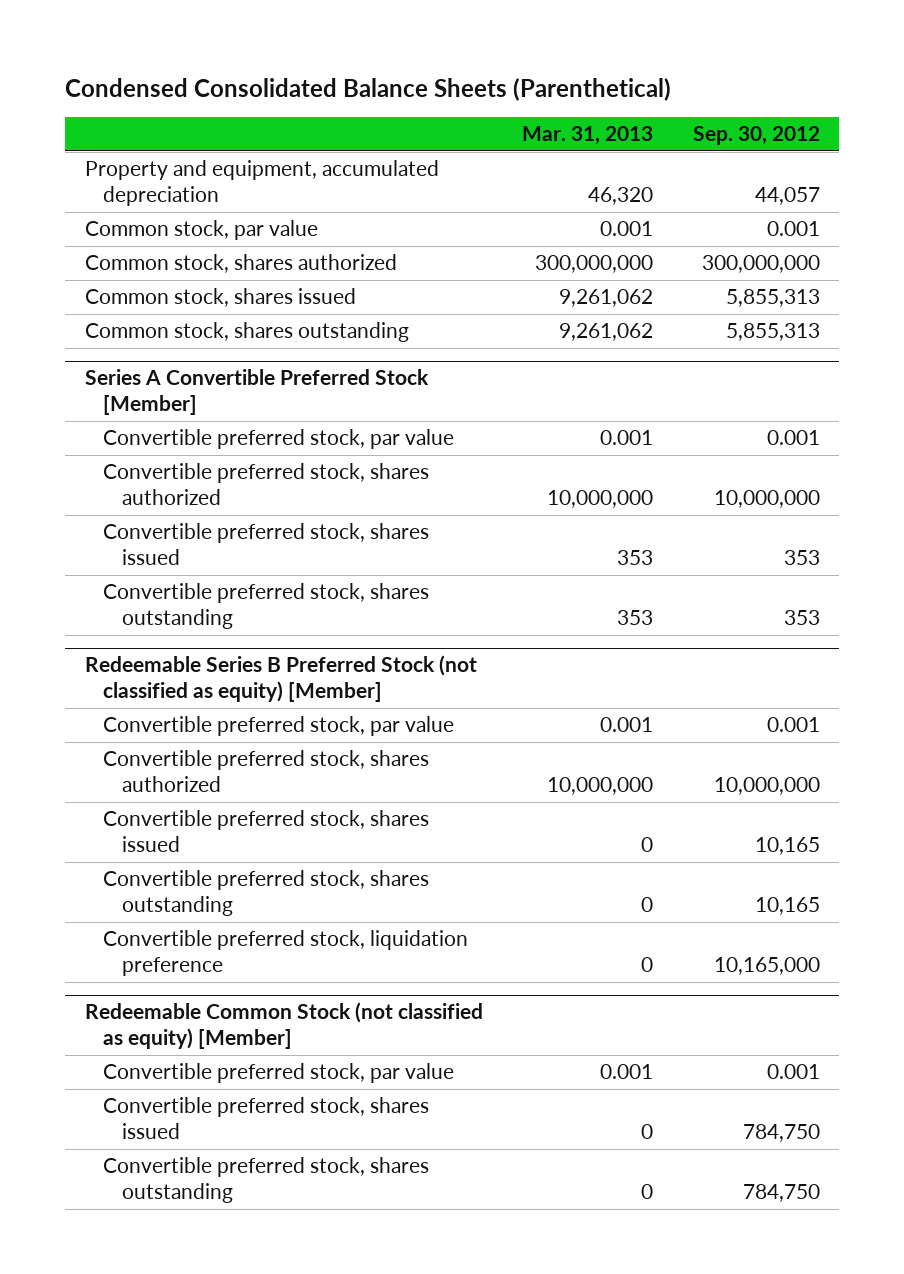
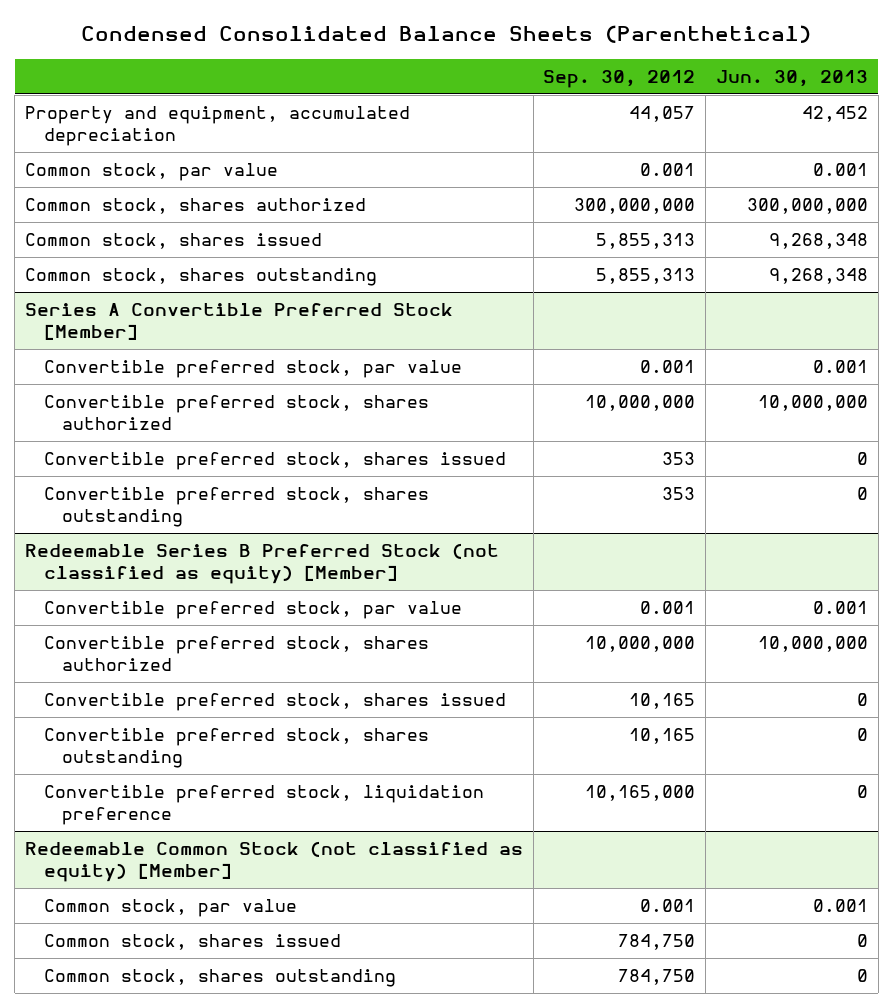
- | Mar. 31, 2013 | Sep. 30, 2012
+ | Sep. 30, 2012 | Jun. 30, 2013
@ Redeemable Common Stock (not classified as equity) [Member]
- Convertible preferred stock, par value | 0.001 | 0.001
- Convertible preferred stock, shares issued | 0 | 784,750
- Convertible preferred stock, shares outstanding | 0 | 784,750
+ Common stock, par value | 0.001 | 0.001
+ Common stock, shares issued | 784,750 | 0
+ Common stock, shares outstanding | 784,750 | 0

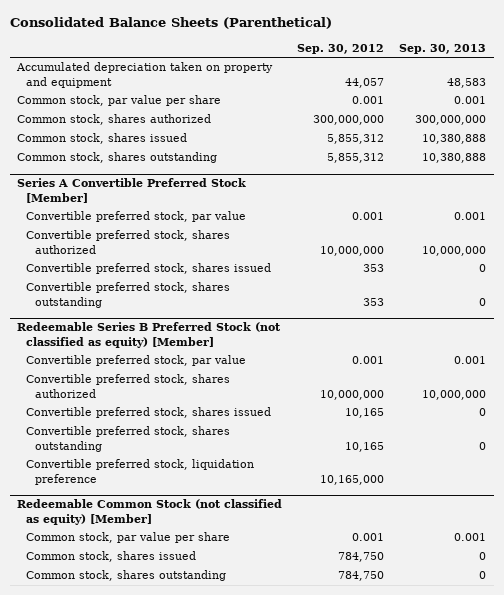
- Condensed Consolidated Balance Sheets (Parenthetical)
+ Consolidated Balance Sheets (Parenthetical)
- | Sep. 30, 2012 | Jun. 30, 2013
+ | Sep. 30, 2012 | Sep. 30, 2013
- Property and equipment, accumulated depreciation | 44,057 | 42,452
- Common stock, par value | 0.001 | 0.001
+ Accumulated depreciation taken on property and equipment | 44,057 | 48,583
+ Common stock, par value per share | 0.001 | 0.001
- Common stock, shares issued | 5,855,313 | 9,268,348
- Common stock, shares outstanding | 5,855,313 | 9,268,348
+ Common stock, shares issued | 5,855,312 | 10,380,888
+ Common stock, shares outstanding | 5,855,312 | 10,380,888
@ Redeemable Common Stock (not classified as equity) [Member]
- Common stock, par value | 0.001 | 0.001
+ Common stock, par value per share | 0.001 | 0.001

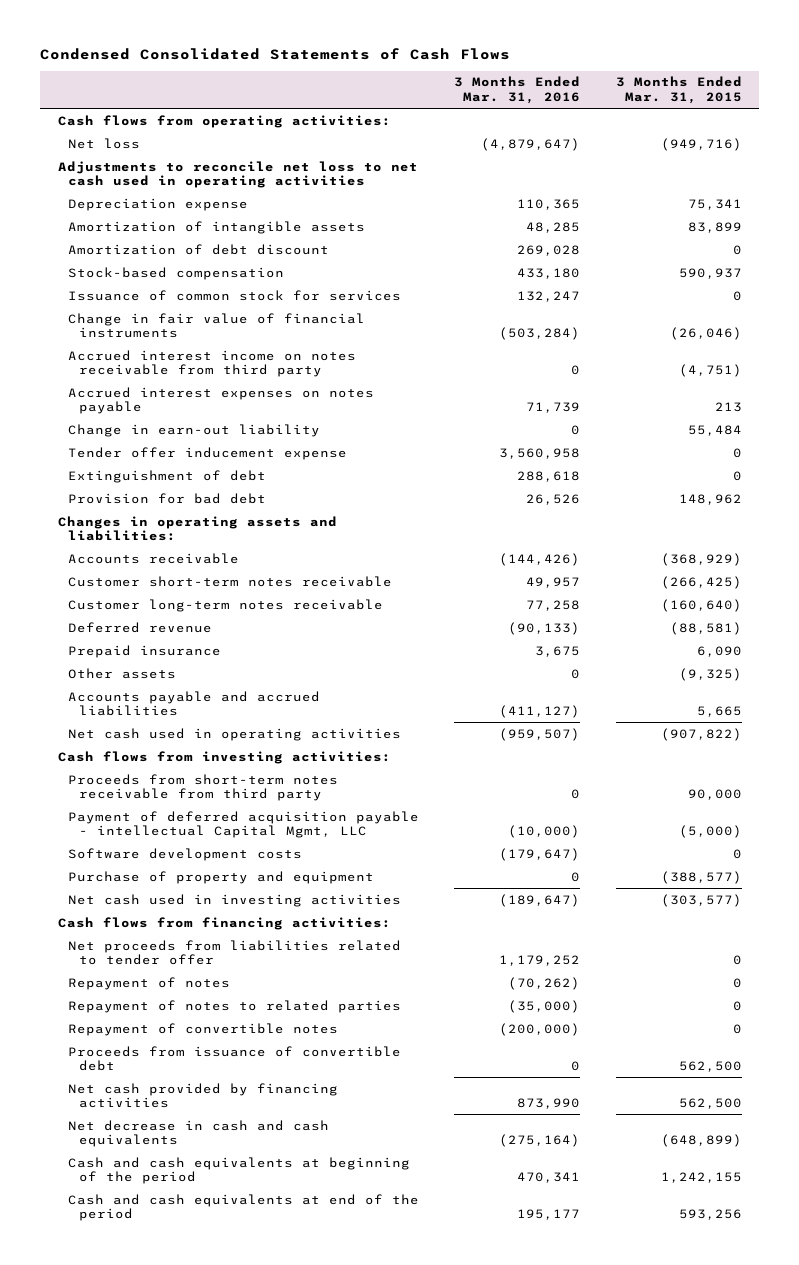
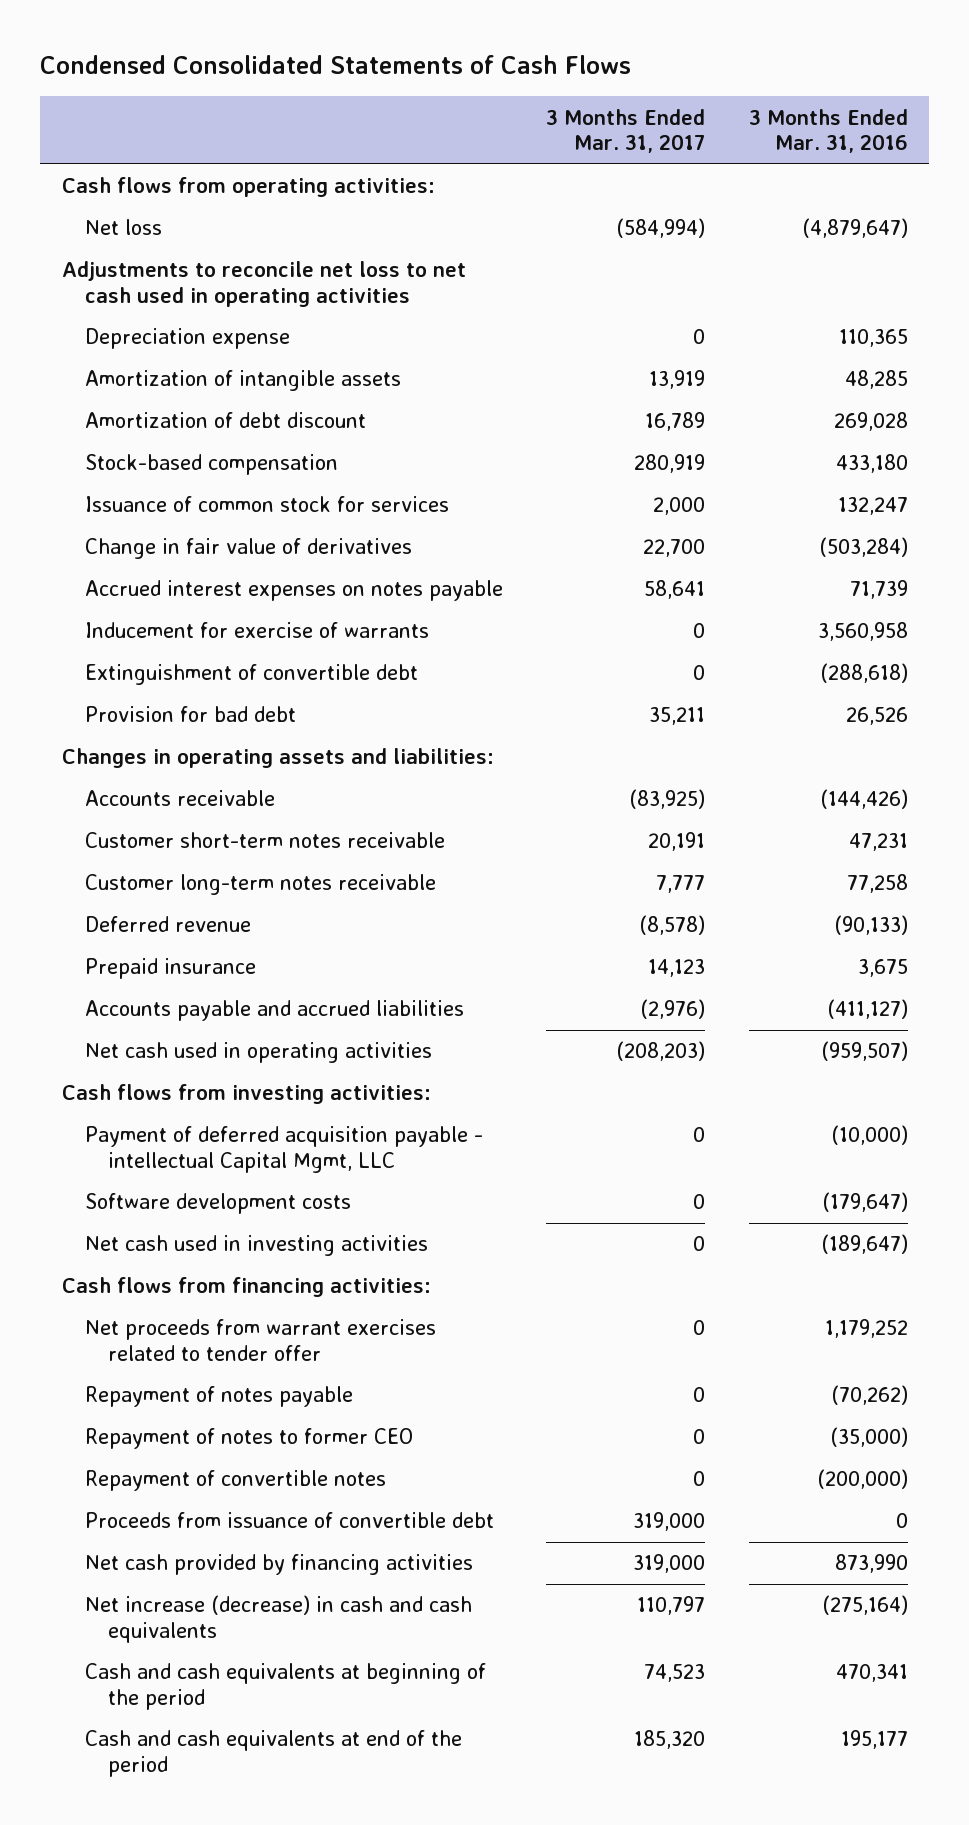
- | 3 Months Ended Mar. 31, 2016 | 3 Months Ended Mar. 31, 2015
+ | 3 Months Ended Mar. 31, 2017 | 3 Months Ended Mar. 31, 2016
- Change in fair value of financial instruments | (503,284) | (26,046)
- Accrued interest income on notes receivable from third party | 0 | (4,751)
+ Change in fair value of derivatives | 22,700 | (503,284)
- Change in earn-out liability | 0 | 55,484
- Tender offer inducement expense | 3,560,958 | 0
- Extinguishment of debt | 288,618 | 0
+ Inducement for exercise of warrants | 0 | 3,560,958
+ Extinguishment of convertible debt | 0 | (288,618)
- Customer short-term notes receivable | 49,957 | (266,425)
+ Customer short-term notes receivable | 20,191 | 47,231
- Other assets | 0 | (9,325)
- Proceeds from short-term notes receivable from third party | 0 | 90,000
- Purchase of property and equipment | 0 | (388,577)
- Net proceeds from liabilities related to tender offer | 1,179,252 | 0
- Repayment of notes | (70,262) | 0
- Repayment of notes to related parties | (35,000) | 0
+ Net proceeds from warrant exercises related to tender offer | 0 | 1,179,252
+ Repayment of notes payable | 0 | (70,262)
+ Repayment of notes to former CEO | 0 | (35,000)
- Net decrease in cash and cash equivalents | (275,164) | (648,899)
+ Net increase (decrease) in cash and cash equivalents | 110,797 | (275,164)

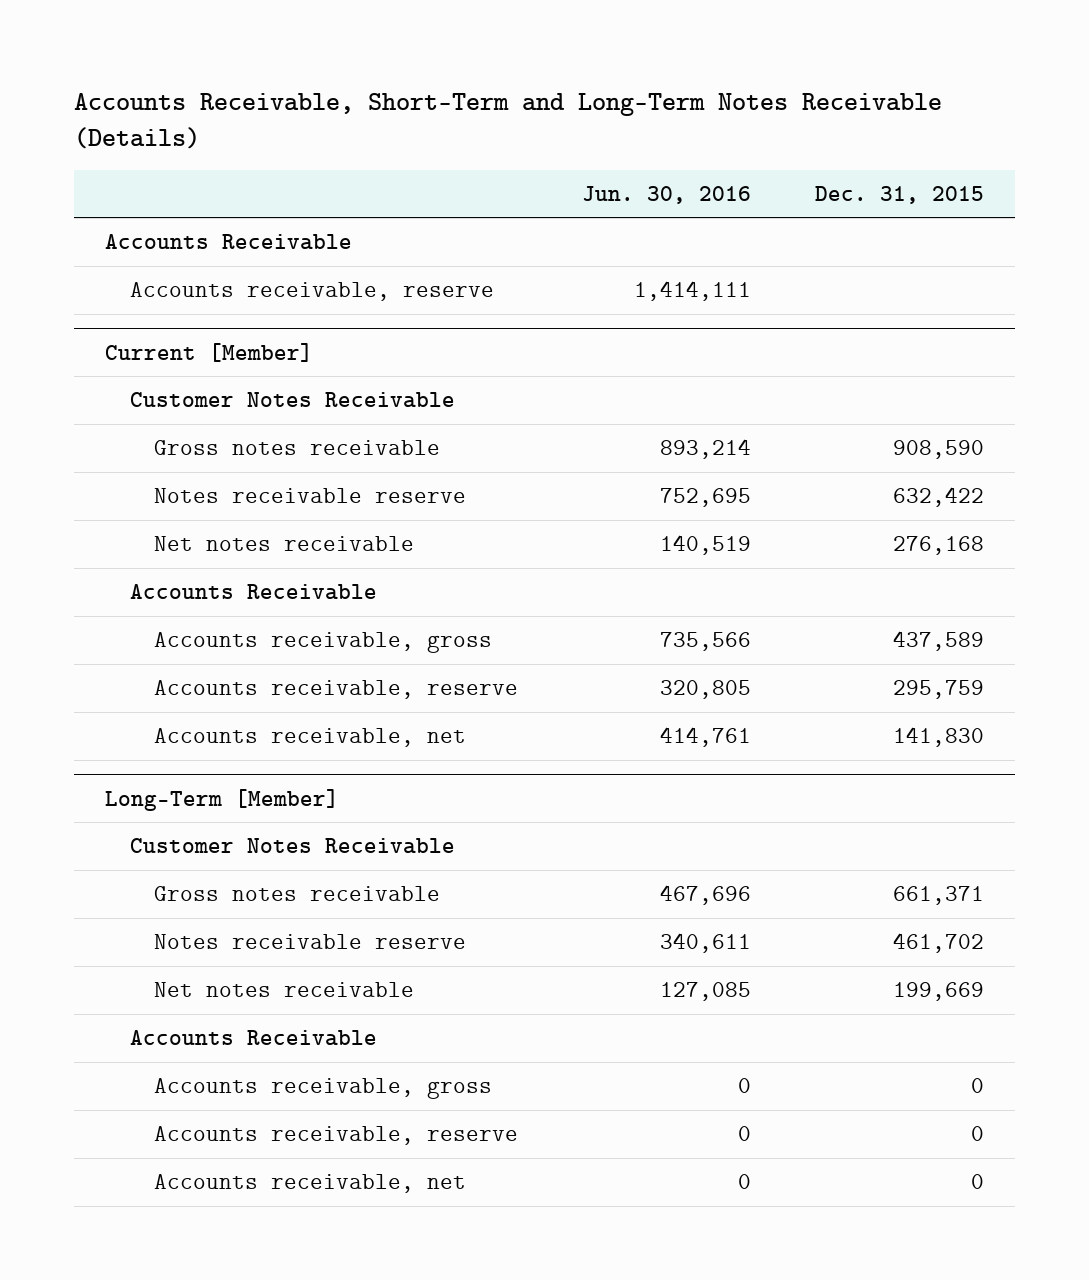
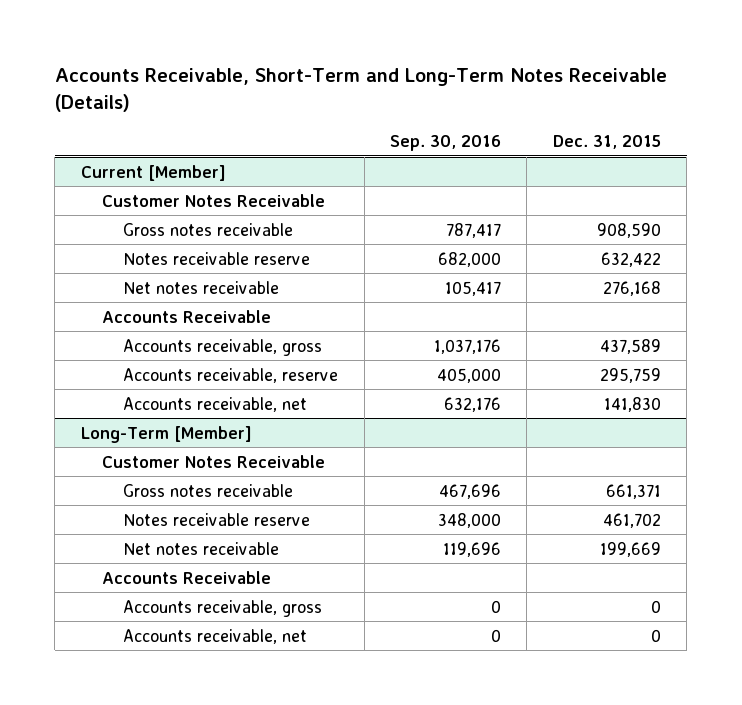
- | Jun. 30, 2016 | Dec. 31, 2015
+ | Sep. 30, 2016 | Dec. 31, 2015
- Accounts Receivable
- Accounts receivable, reserve | 1,414,111 |
@ Long-Term [Member]
- Accounts receivable, reserve | 0 | 0

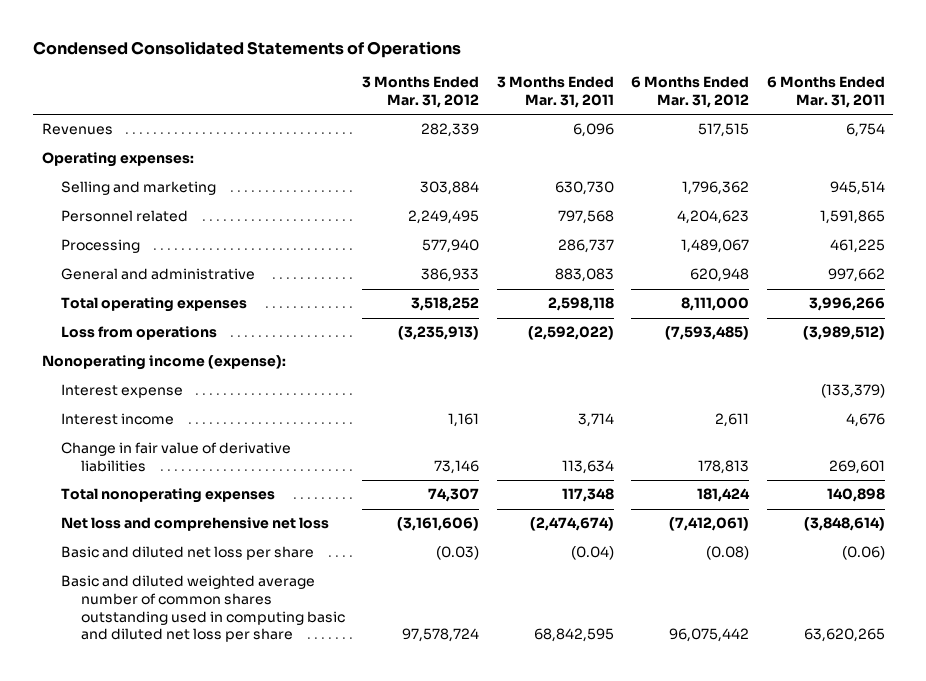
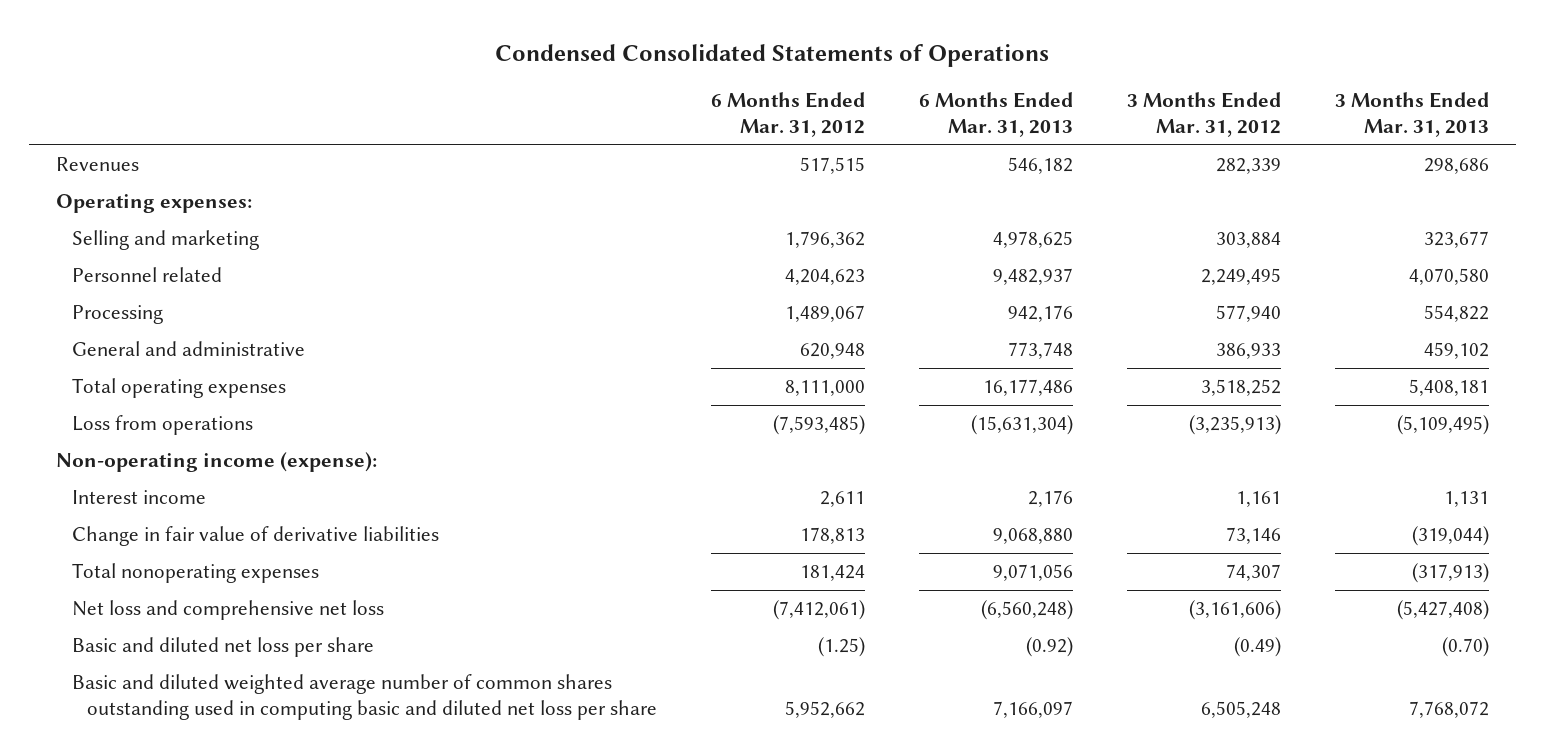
- | 3 Months Ended Mar. 31, 2012 | 3 Months Ended Mar. 31, 2011 | 6 Months Ended Mar. 31, 2012 | 6 Months Ended Mar. 31, 2011
+ | 6 Months Ended Mar. 31, 2012 | 6 Months Ended Mar. 31, 2013 | 3 Months Ended Mar. 31, 2012 | 3 Months Ended Mar. 31, 2013
- Nonoperating income (expense):
- Interest expense | | | | (133,379)
+ Non-operating income (expense):
- Basic and diluted net loss per share | (0.03) | (0.04) | (0.08) | (0.06)
- Basic and diluted weighted average number of common shares outstanding used in computing basic and diluted net loss per share | 97,578,724 | 68,842,595 | 96,075,442 | 63,620,265
+ Basic and diluted net loss per share | (1.25) | (0.92) | (0.49) | (0.70)
+ Basic and diluted weighted average number of common shares outstanding used in computing basic and diluted net loss per share | 5,952,662 | 7,166,097 | 6,505,248 | 7,768,072

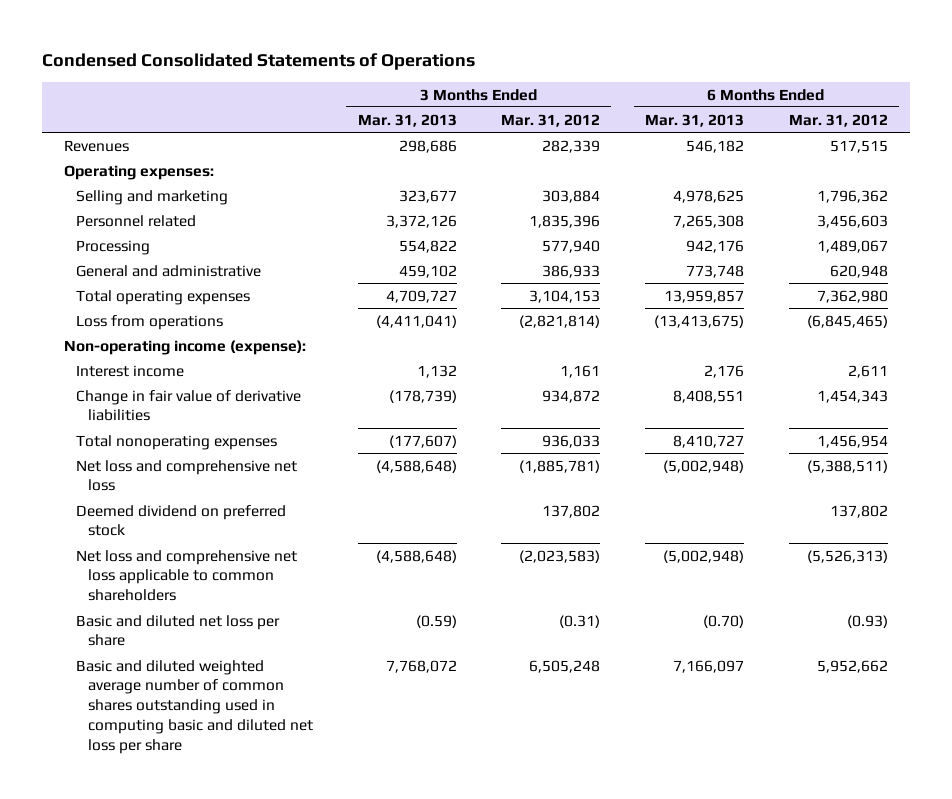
- | 6 Months Ended Mar. 31, 2012 | 6 Months Ended Mar. 31, 2013 | 3 Months Ended Mar. 31, 2012 | 3 Months Ended Mar. 31, 2013
+ | 3 Months Ended Mar. 31, 2013 | 3 Months Ended Mar. 31, 2012 | 6 Months Ended Mar. 31, 2013 | 6 Months Ended Mar. 31, 2012
- Personnel related | 4,204,623 | 9,482,937 | 2,249,495 | 4,070,580
+ Personnel related | 3,372,126 | 1,835,396 | 7,265,308 | 3,456,603
- Total operating expenses | 8,111,000 | 16,177,486 | 3,518,252 | 5,408,181
- Loss from operations | (7,593,485) | (15,631,304) | (3,235,913) | (5,109,495)
+ Total operating expenses | 4,709,727 | 3,104,153 | 13,959,857 | 7,362,980
+ Loss from operations | (4,411,041) | (2,821,814) | (13,413,675) | (6,845,465)
- Interest income | 2,611 | 2,176 | 1,161 | 1,131
- Change in fair value of derivative liabilities | 178,813 | 9,068,880 | 73,146 | (319,044)
- Total nonoperating expenses | 181,424 | 9,071,056 | 74,307 | (317,913)
- Net loss and comprehensive net loss | (7,412,061) | (6,560,248) | (3,161,606) | (5,427,408)
- Basic and diluted net loss per share | (1.25) | (0.92) | (0.49) | (0.70)
+ Interest income | 1,132 | 1,161 | 2,176 | 2,611
+ Change in fair value of derivative liabilities | (178,739) | 934,872 | 8,408,551 | 1,454,343
+ Total nonoperating expenses | (177,607) | 936,033 | 8,410,727 | 1,456,954
+ Net loss and comprehensive net loss | (4,588,648) | (1,885,781) | (5,002,948) | (5,388,511)
+ Deemed dividend on preferred stock | | 137,802 | | 137,802
+ Net loss and comprehensive net loss applicable to common shareholders | (4,588,648) | (2,023,583) | (5,002,948) | (5,526,313)
+ Basic and diluted net loss per share | (0.59) | (0.31) | (0.70) | (0.93)

